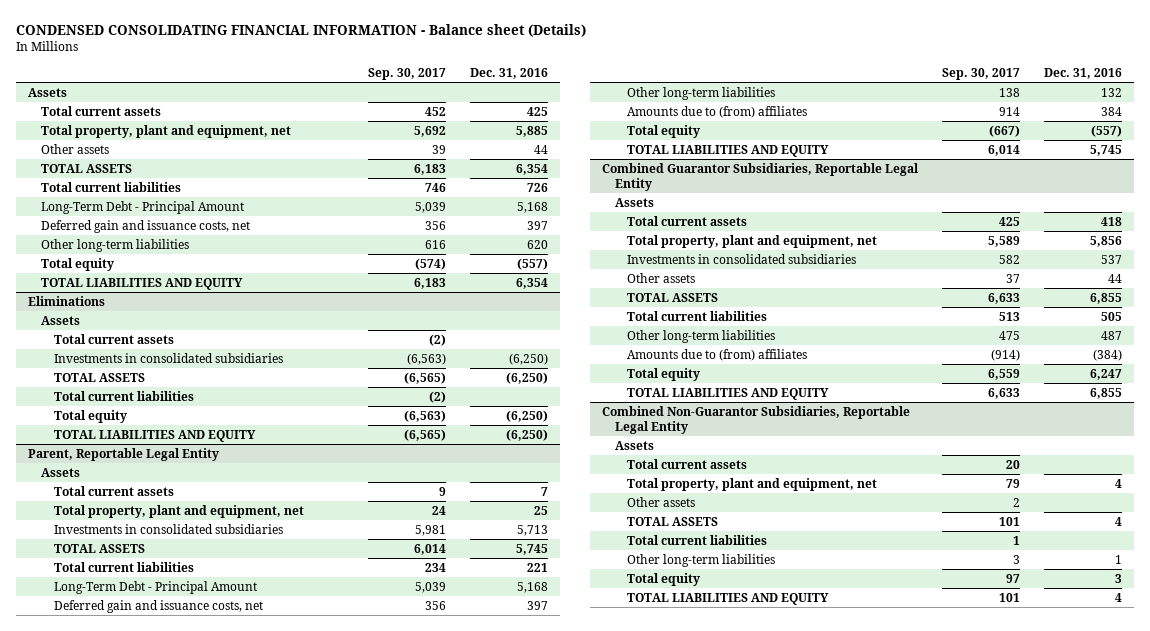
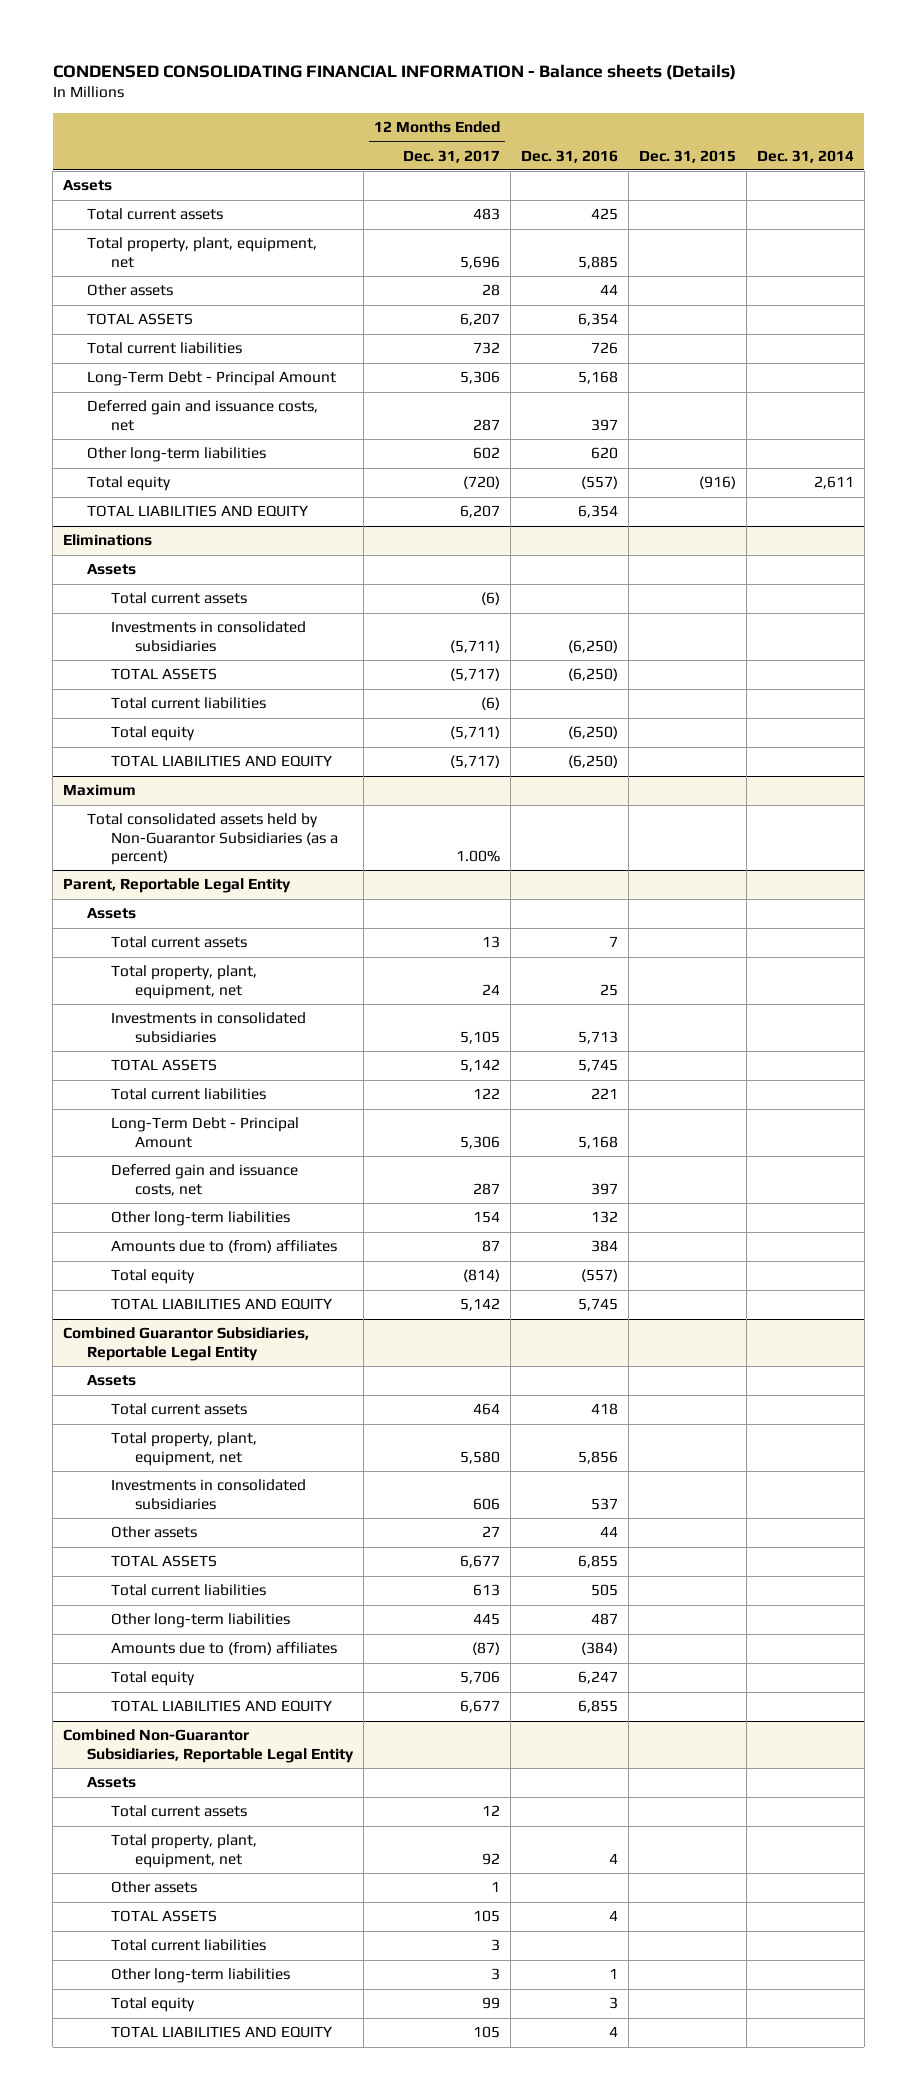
- CONDENSED CONSOLIDATING FINANCIAL INFORMATION - Balance sheet (Details)
+ CONDENSED CONSOLIDATING FINANCIAL INFORMATION - Balance sheets (Details)
- | Sep. 30, 2017 | Dec. 31, 2016
+ | 12 Months Ended Dec. 31, 2017 | Dec. 31, 2016 | Dec. 31, 2015 | Dec. 31, 2014
- Total property, plant and equipment, net | 5,692 | 5,885
+ Total property, plant, equipment, net | 5,696 | 5,885 | |
+ Maximum
+ Total consolidated assets held by Non-Guarantor Subsidiaries (as a percent) | 1.00% | | |
@ Parent, Reportable Legal Entity
- Total property, plant and equipment, net | 24 | 25
+ Total property, plant, equipment, net | 24 | 25 | |
@ Combined Guarantor Subsidiaries, Reportable Legal Entity
- Total property, plant and equipment, net | 5,589 | 5,856
+ Total property, plant, equipment, net | 5,580 | 5,856 | |
@ Combined Non-Guarantor Subsidiaries, Reportable Legal Entity
- Total property, plant and equipment, net | 79 | 4
+ Total property, plant, equipment, net | 92 | 4 | |

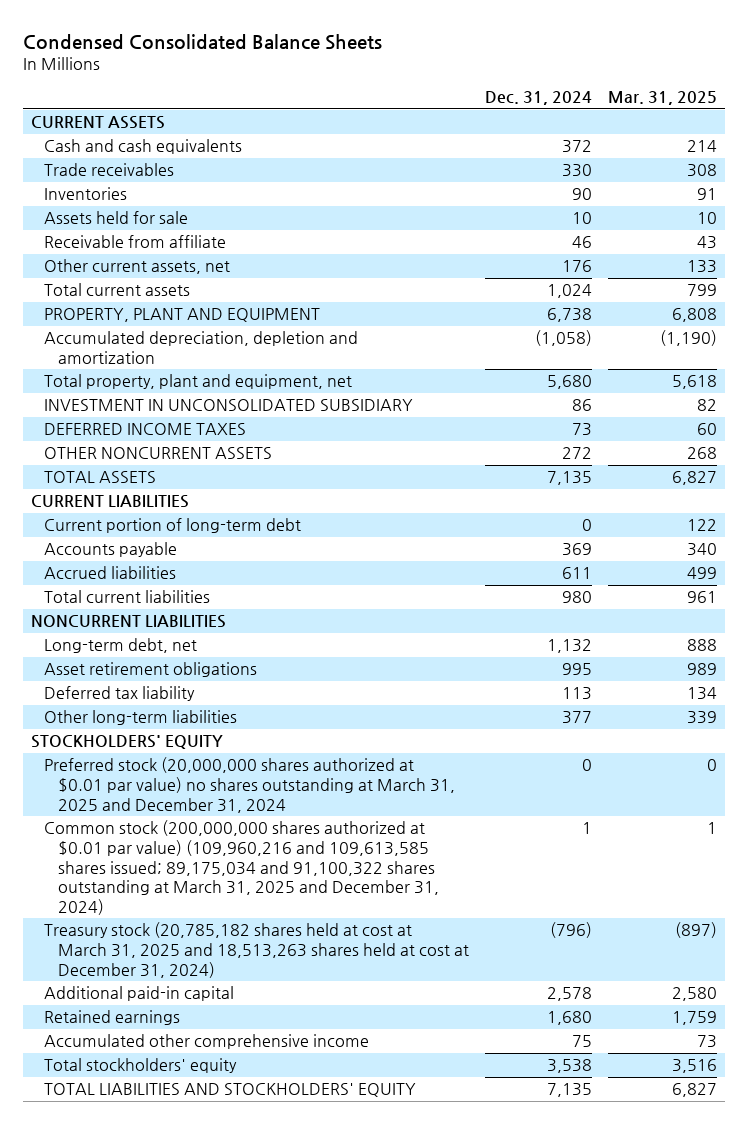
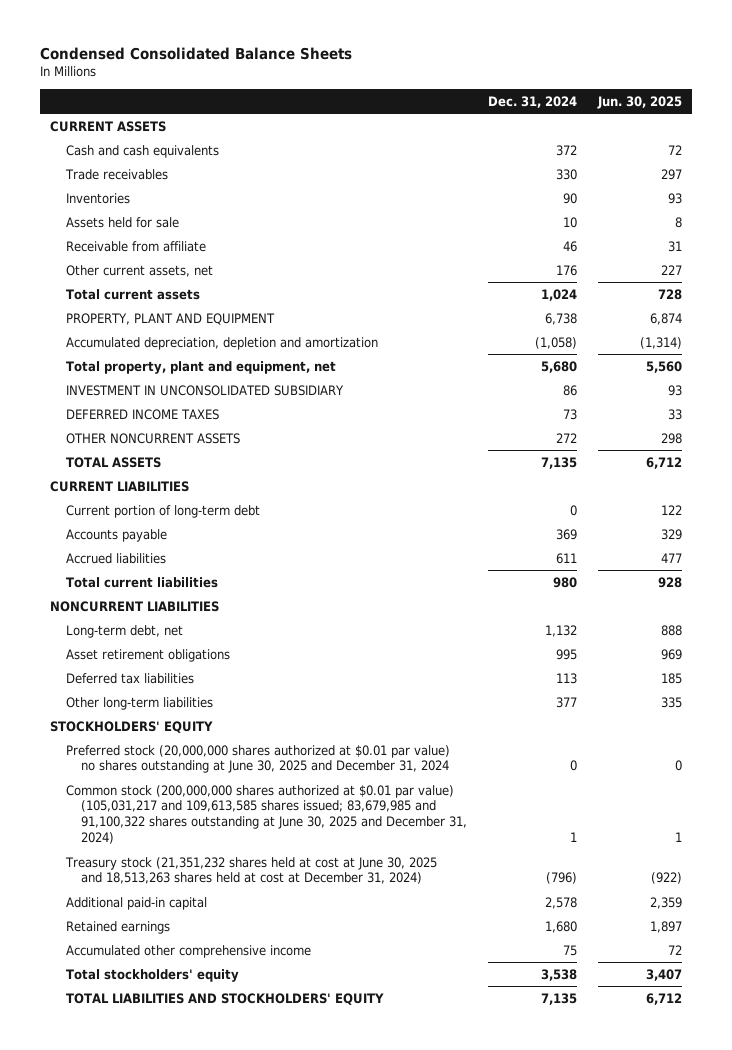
- | Dec. 31, 2024 | Mar. 31, 2025
+ | Dec. 31, 2024 | Jun. 30, 2025
- Deferred tax liability | 113 | 134
+ Deferred tax liabilities | 113 | 185
- Preferred stock (20,000,000 shares authorized at $0.01 par value) no shares outstanding at March 31, 2025 and December 31, 2024 | 0 | 0
- Common stock (200,000,000 shares authorized at $0.01 par value) (109,960,216 and 109,613,585 shares issued; 89,175,034 and 91,100,322 shares outstanding at March 31, 2025 and December 31, 2024) | 1 | 1
- Treasury stock (20,785,182 shares held at cost at March 31, 2025 and 18,513,263 shares held at cost at December 31, 2024) | (796) | (897)
+ Preferred stock (20,000,000 shares authorized at $0.01 par value) no shares outstanding at June 30, 2025 and December 31, 2024 | 0 | 0
+ Common stock (200,000,000 shares authorized at $0.01 par value) (105,031,217 and 109,613,585 shares issued; 83,679,985 and 91,100,322 shares outstanding at June 30, 2025 and December 31, 2024) | 1 | 1
+ Treasury stock (21,351,232 shares held at cost at June 30, 2025 and 18,513,263 shares held at cost at December 31, 2024) | (796) | (922)

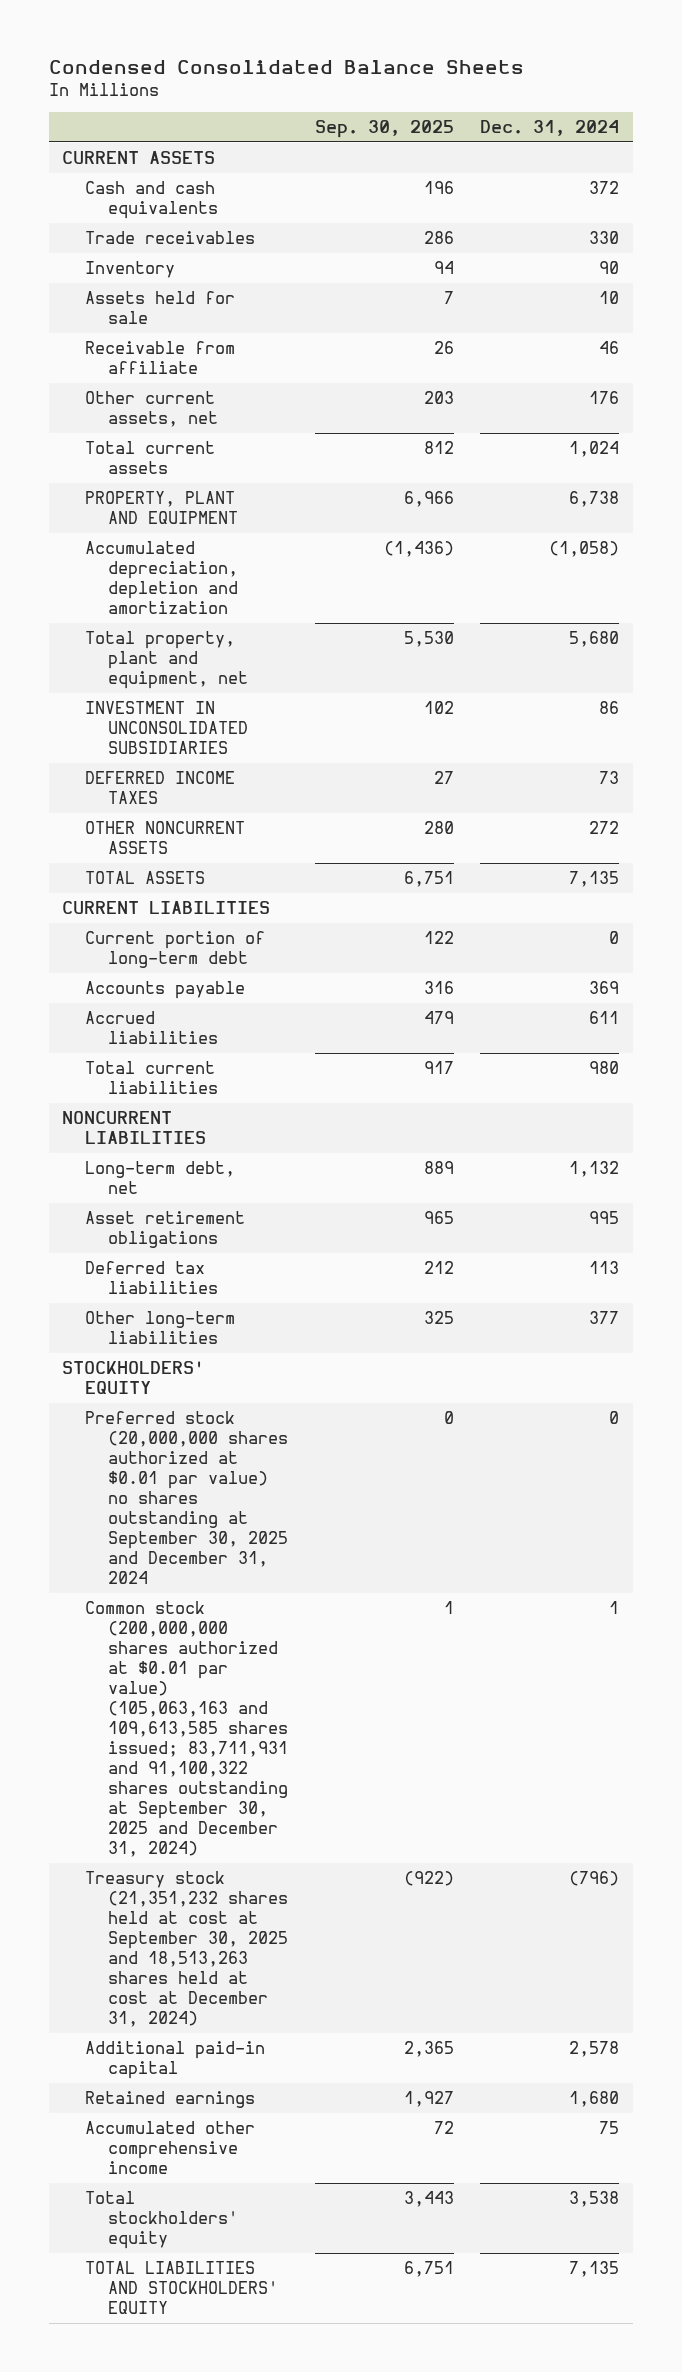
- | Dec. 31, 2024 | Jun. 30, 2025
+ | Sep. 30, 2025 | Dec. 31, 2024
- Inventories | 90 | 93
+ Inventory | 94 | 90
- INVESTMENT IN UNCONSOLIDATED SUBSIDIARY | 86 | 93
+ INVESTMENT IN UNCONSOLIDATED SUBSIDIARIES | 102 | 86
- Preferred stock (20,000,000 shares authorized at $0.01 par value) no shares outstanding at June 30, 2025 and December 31, 2024 | 0 | 0
- Common stock (200,000,000 shares authorized at $0.01 par value) (105,031,217 and 109,613,585 shares issued; 83,679,985 and 91,100,322 shares outstanding at June 30, 2025 and December 31, 2024) | 1 | 1
- Treasury stock (21,351,232 shares held at cost at June 30, 2025 and 18,513,263 shares held at cost at December 31, 2024) | (796) | (922)
+ Preferred stock (20,000,000 shares authorized at $0.01 par value) no shares outstanding at September 30, 2025 and December 31, 2024 | 0 | 0
+ Common stock (200,000,000 shares authorized at $0.01 par value) (105,063,163 and 109,613,585 shares issued; 83,711,931 and 91,100,322 shares outstanding at September 30, 2025 and December 31, 2024) | 1 | 1
+ Treasury stock (21,351,232 shares held at cost at September 30, 2025 and 18,513,263 shares held at cost at December 31, 2024) | (922) | (796)

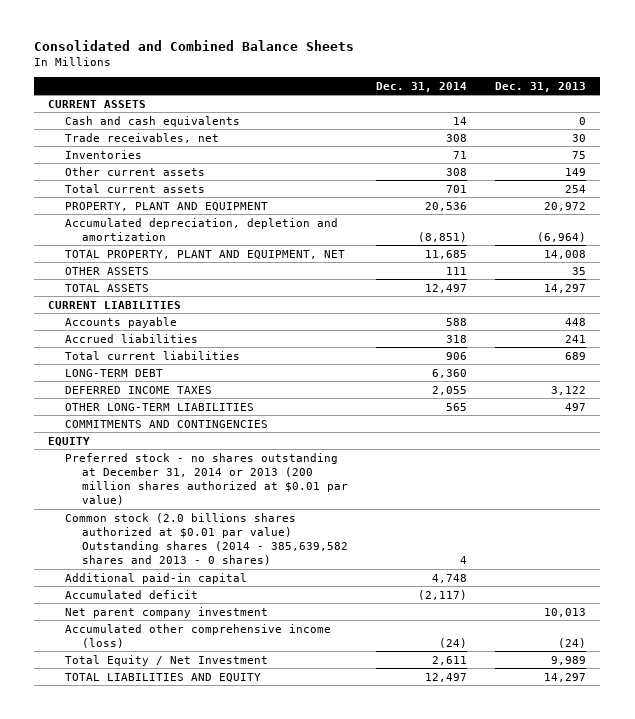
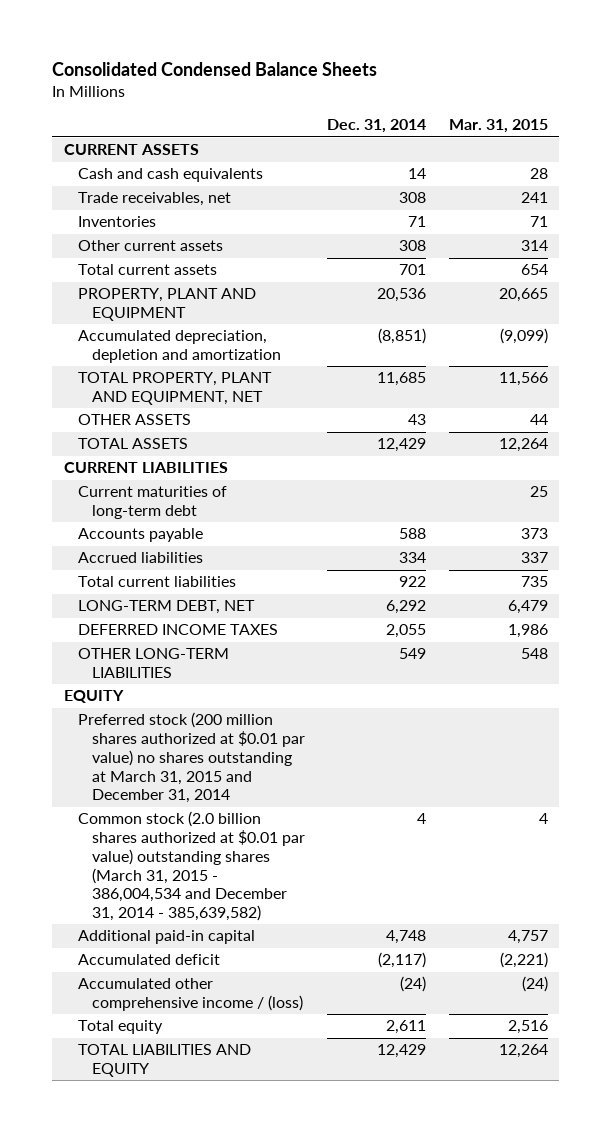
- Consolidated and Combined Balance Sheets
+ Consolidated Condensed Balance Sheets
- | Dec. 31, 2014 | Dec. 31, 2013
+ | Dec. 31, 2014 | Mar. 31, 2015
- OTHER ASSETS | 111 | 35
- TOTAL ASSETS | 12,497 | 14,297
+ OTHER ASSETS | 43 | 44
+ TOTAL ASSETS | 12,429 | 12,264
+ Current maturities of long-term debt | | 25
- Accrued liabilities | 318 | 241
- Total current liabilities | 906 | 689
- LONG-TERM DEBT | 6,360 |
+ Accrued liabilities | 334 | 337
+ Total current liabilities | 922 | 735
+ LONG-TERM DEBT, NET | 6,292 | 6,479
- OTHER LONG-TERM LIABILITIES | 565 | 497
- COMMITMENTS AND CONTINGENCIES
+ OTHER LONG-TERM LIABILITIES | 549 | 548
- Preferred stock - no shares outstanding at December 31, 2014 or 2013 (200 million shares authorized at $0.01 par value)
- Common stock (2.0 billions shares authorized at $0.01 par value) Outstanding shares (2014 - 385,639,582 shares and 2013 - 0 shares) | 4 |
+ Preferred stock (200 million shares authorized at $0.01 par value) no shares outstanding at March 31, 2015 and December 31, 2014
+ Common stock (2.0 billion shares authorized at $0.01 par value) outstanding shares (March 31, 2015 - 386,004,534 and December 31, 2014 - 385,639,582) | 4 | 4
- Net parent company investment | | 10,013
- Accumulated other comprehensive income (loss) | (24) | (24)
- Total Equity / Net Investment | 2,611 | 9,989
- TOTAL LIABILITIES AND EQUITY | 12,497 | 14,297
+ Accumulated other comprehensive income / (loss) | (24) | (24)
+ Total equity | 2,611 | 2,516
+ TOTAL LIABILITIES AND EQUITY | 12,429 | 12,264

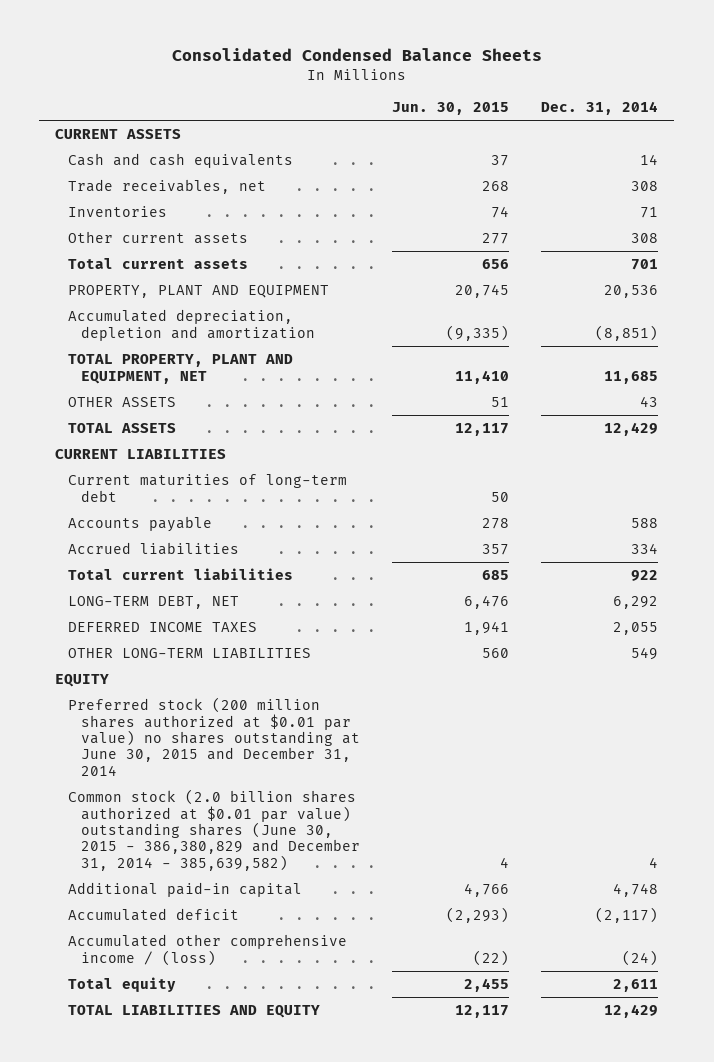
- | Dec. 31, 2014 | Mar. 31, 2015
+ | Jun. 30, 2015 | Dec. 31, 2014
- Preferred stock (200 million shares authorized at $0.01 par value) no shares outstanding at March 31, 2015 and December 31, 2014
- Common stock (2.0 billion shares authorized at $0.01 par value) outstanding shares (March 31, 2015 - 386,004,534 and December 31, 2014 - 385,639,582) | 4 | 4
+ Preferred stock (200 million shares authorized at $0.01 par value) no shares outstanding at June 30, 2015 and December 31, 2014
+ Common stock (2.0 billion shares authorized at $0.01 par value) outstanding shares (June 30, 2015 - 386,380,829 and December 31, 2014 - 385,639,582) | 4 | 4

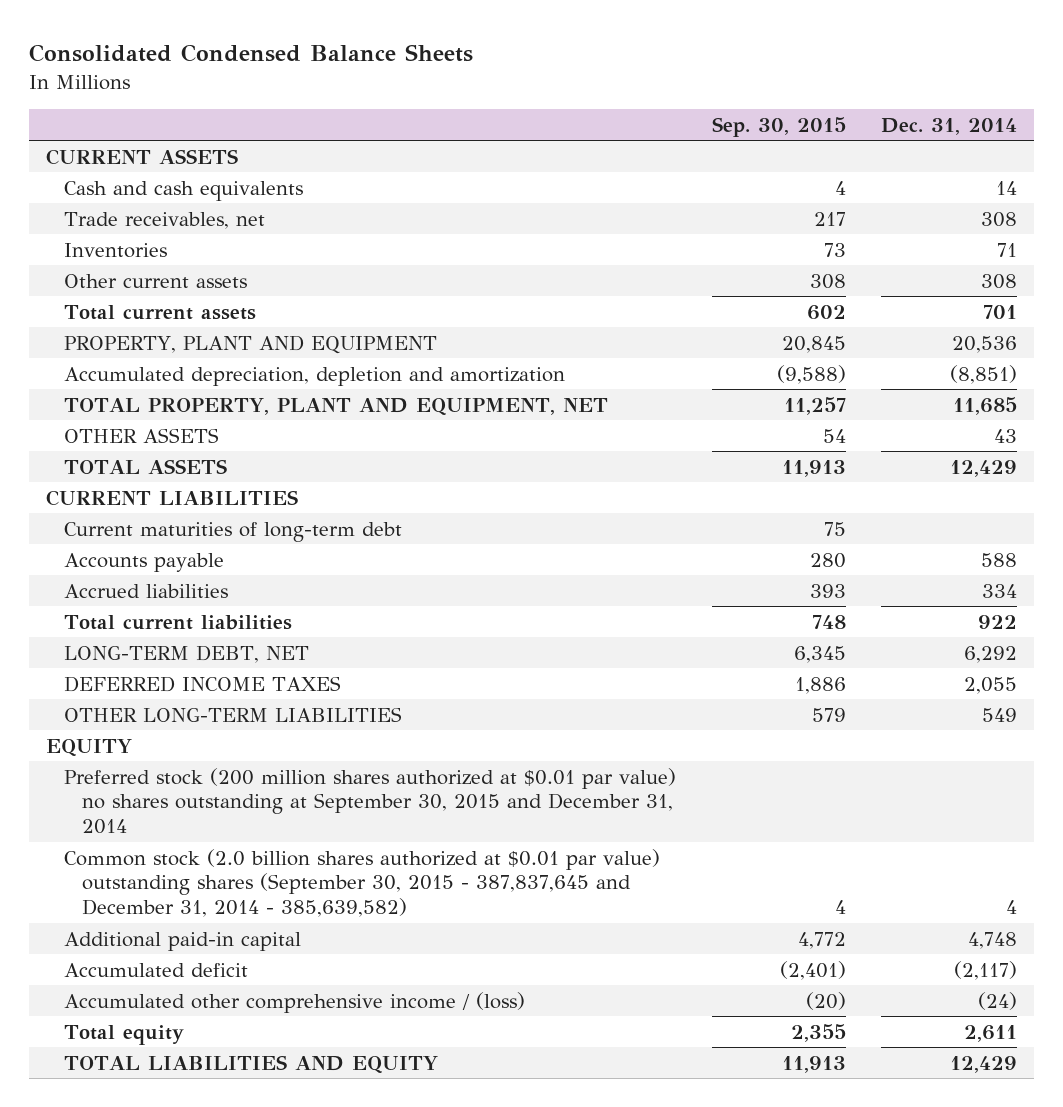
- | Jun. 30, 2015 | Dec. 31, 2014
+ | Sep. 30, 2015 | Dec. 31, 2014
- Preferred stock (200 million shares authorized at $0.01 par value) no shares outstanding at June 30, 2015 and December 31, 2014
- Common stock (2.0 billion shares authorized at $0.01 par value) outstanding shares (June 30, 2015 - 386,380,829 and December 31, 2014 - 385,639,582) | 4 | 4
+ Preferred stock (200 million shares authorized at $0.01 par value) no shares outstanding at September 30, 2015 and December 31, 2014
+ Common stock (2.0 billion shares authorized at $0.01 par value) outstanding shares (September 30, 2015 - 387,837,645 and December 31, 2014 - 385,639,582) | 4 | 4

